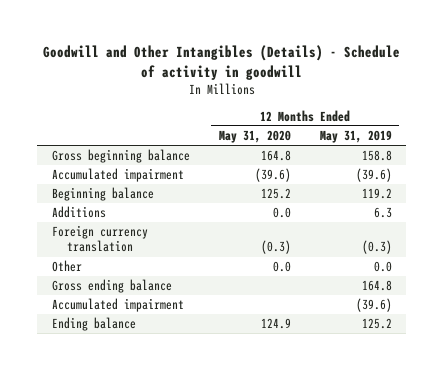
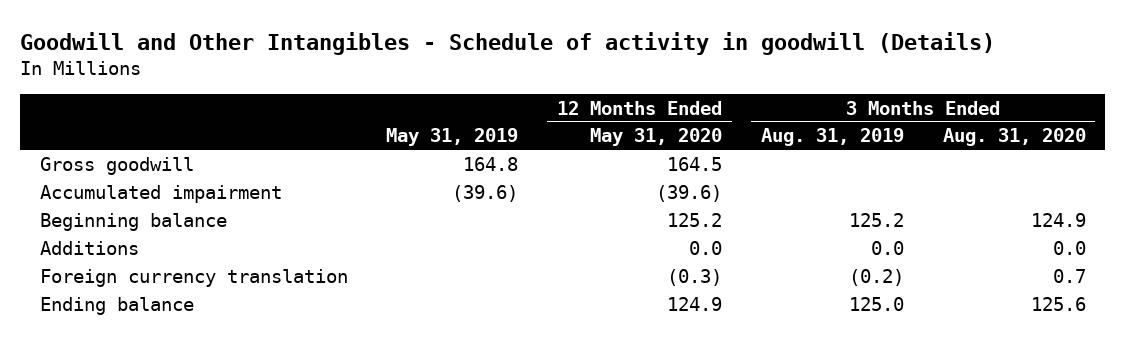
- Goodwill and Other Intangibles (Details) - Schedule of activity in goodwill
+ Goodwill and Other Intangibles - Schedule of activity in goodwill (Details)
- | 12 Months Ended May 31, 2020 | 12 Months Ended May 31, 2019
+ | May 31, 2019 | 12 Months Ended May 31, 2020 | 3 Months Ended Aug. 31, 2019 | 3 Months Ended Aug. 31, 2020
- Gross beginning balance | 164.8 | 158.8
+ Gross goodwill | 164.8 | 164.5 | |
- Other | 0.0 | 0.0
- Gross ending balance | | 164.8
- Accumulated impairment | | (39.6)

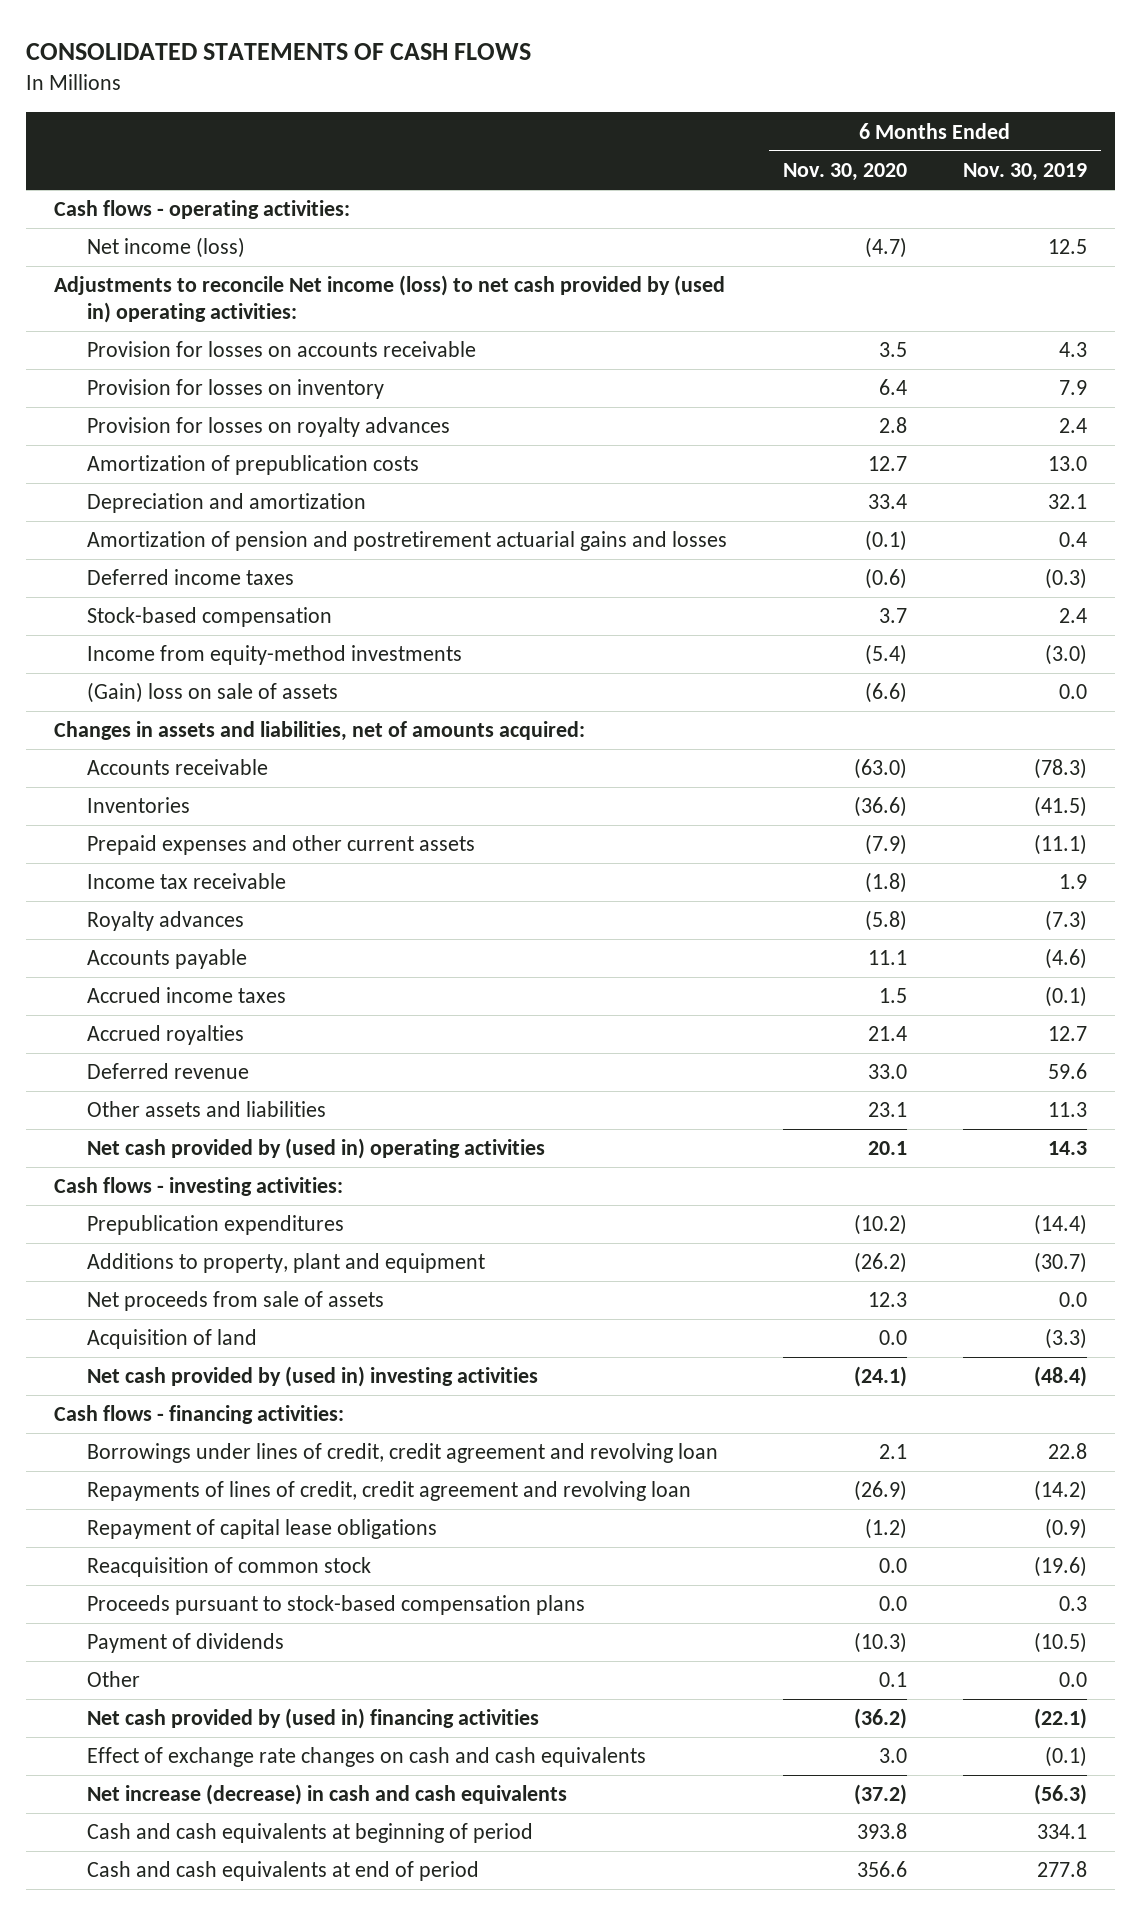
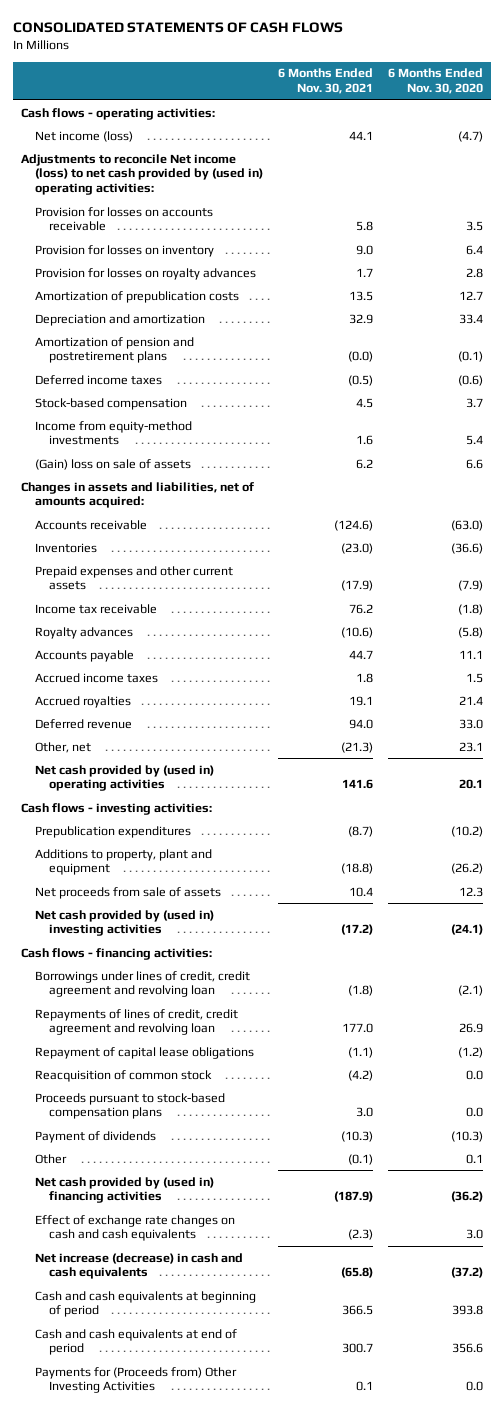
- | 6 Months Ended Nov. 30, 2020 | 6 Months Ended Nov. 30, 2019
+ | 6 Months Ended Nov. 30, 2021 | 6 Months Ended Nov. 30, 2020
- Amortization of pension and postretirement actuarial gains and losses | (0.1) | 0.4
+ Amortization of pension and postretirement plans | (0.0) | (0.1)
- Income from equity-method investments | (5.4) | (3.0)
- (Gain) loss on sale of assets | (6.6) | 0.0
+ Income from equity-method investments | 1.6 | 5.4
+ (Gain) loss on sale of assets | 6.2 | 6.6
- Other assets and liabilities | 23.1 | 11.3
+ Other, net | (21.3) | 23.1
- Acquisition of land | 0.0 | (3.3)
- Borrowings under lines of credit, credit agreement and revolving loan | 2.1 | 22.8
- Repayments of lines of credit, credit agreement and revolving loan | (26.9) | (14.2)
+ Borrowings under lines of credit, credit agreement and revolving loan | (1.8) | (2.1)
+ Repayments of lines of credit, credit agreement and revolving loan | 177.0 | 26.9
+ Payments for (Proceeds from) Other Investing Activities | 0.1 | 0.0

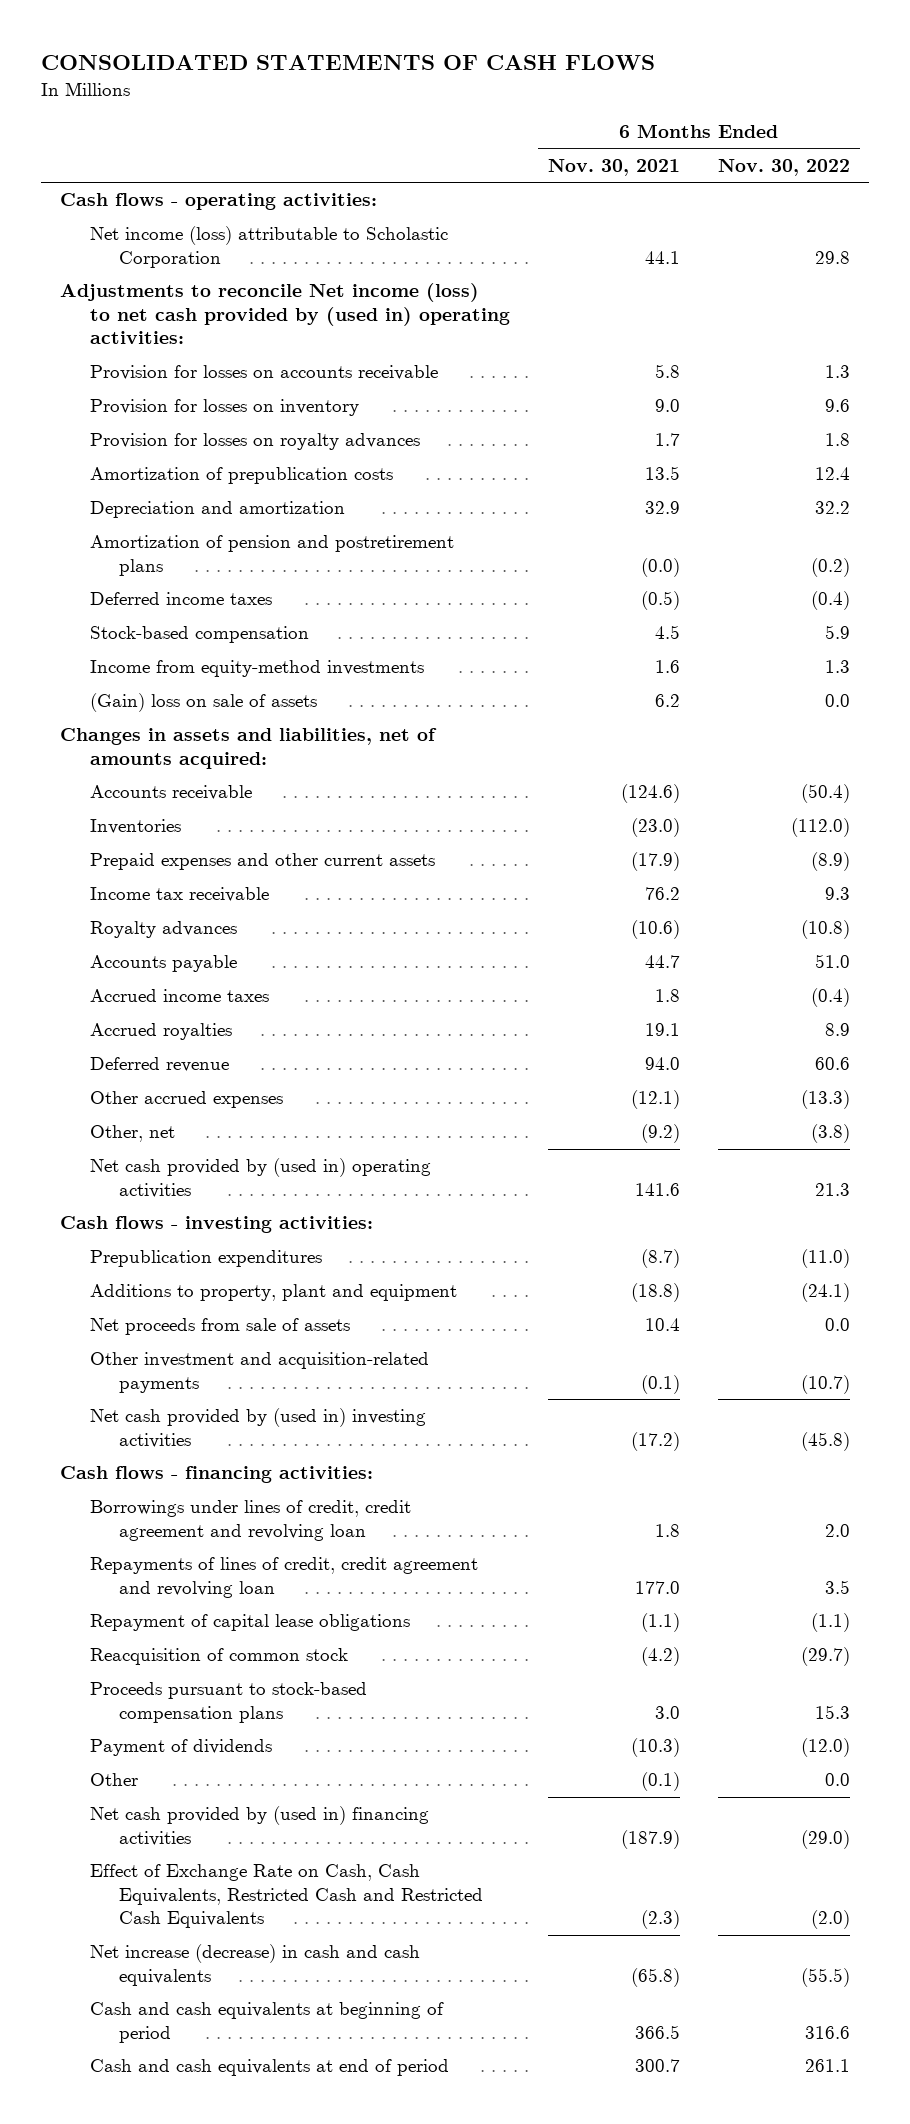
- | 6 Months Ended Nov. 30, 2021 | 6 Months Ended Nov. 30, 2020
+ | 6 Months Ended Nov. 30, 2021 | 6 Months Ended Nov. 30, 2022
- Net income (loss) | 44.1 | (4.7)
+ Net income (loss) attributable to Scholastic Corporation | 44.1 | 29.8
- Other, net | (21.3) | 23.1
+ Other accrued expenses | (12.1) | (13.3)
+ Other, net | (9.2) | (3.8)
+ Other investment and acquisition-related payments | (0.1) | (10.7)
- Borrowings under lines of credit, credit agreement and revolving loan | (1.8) | (2.1)
+ Borrowings under lines of credit, credit agreement and revolving loan | 1.8 | 2.0
- Effect of exchange rate changes on cash and cash equivalents | (2.3) | 3.0
+ Effect of Exchange Rate on Cash, Cash Equivalents, Restricted Cash and Restricted Cash Equivalents | (2.3) | (2.0)
- Payments for (Proceeds from) Other Investing Activities | 0.1 | 0.0

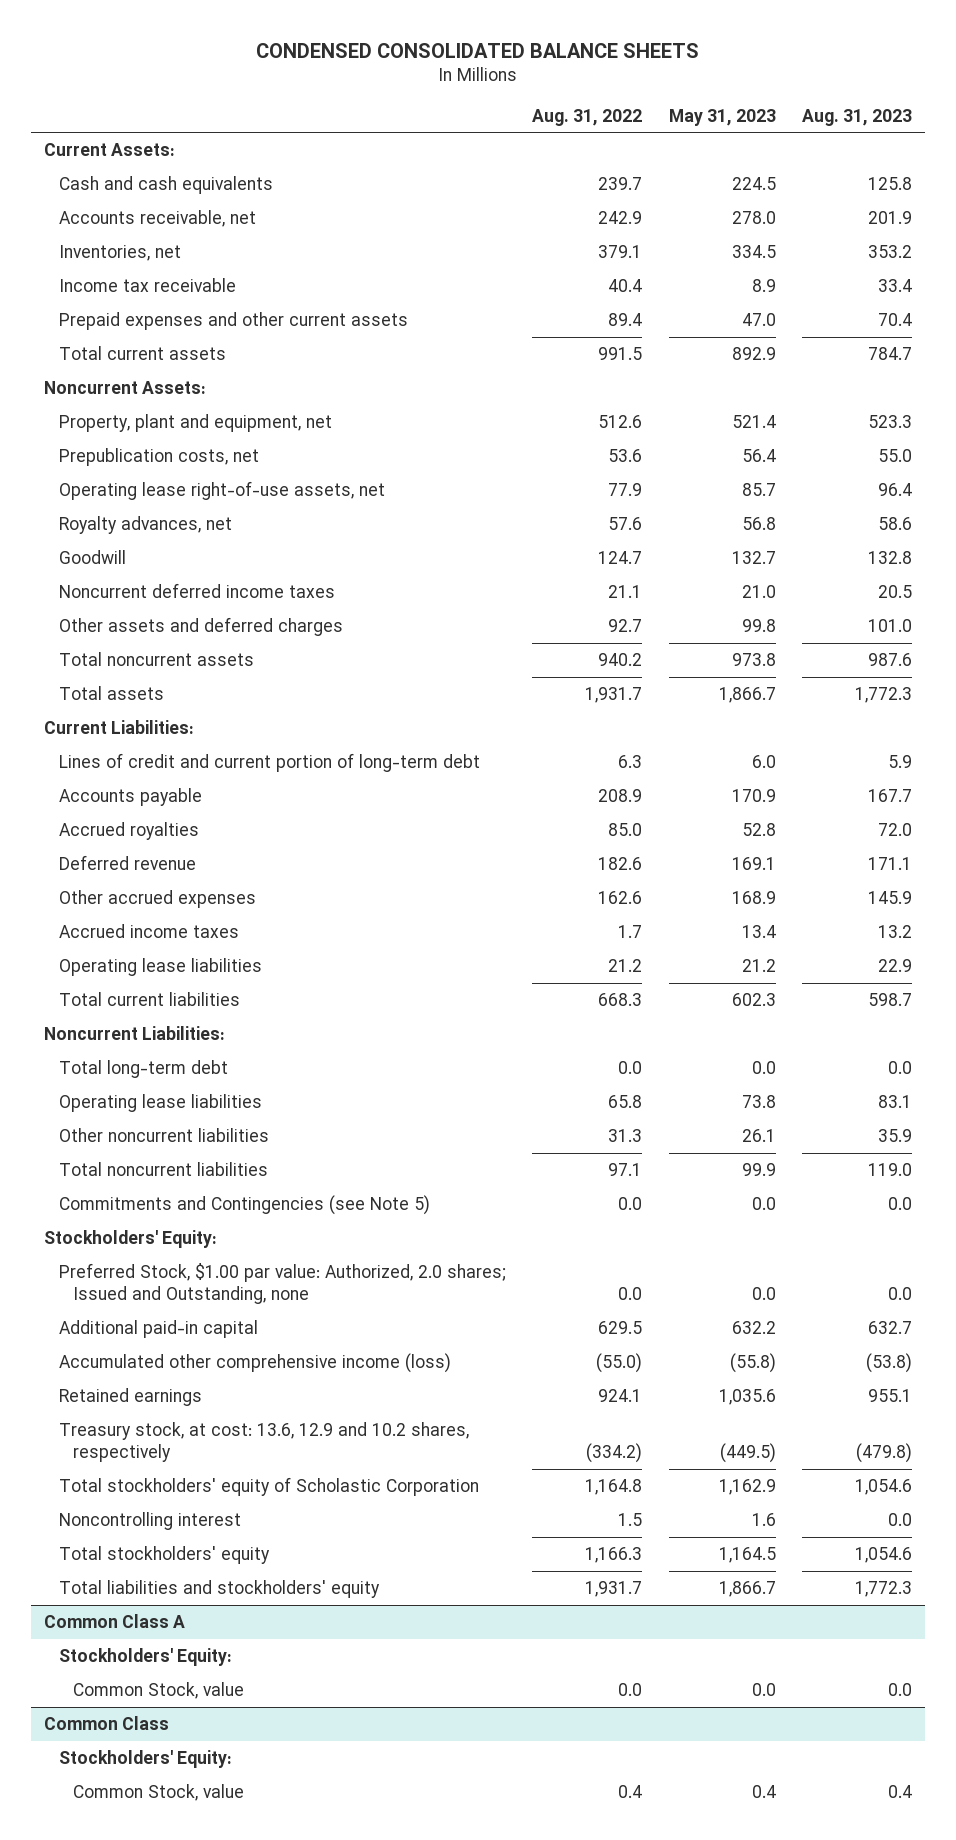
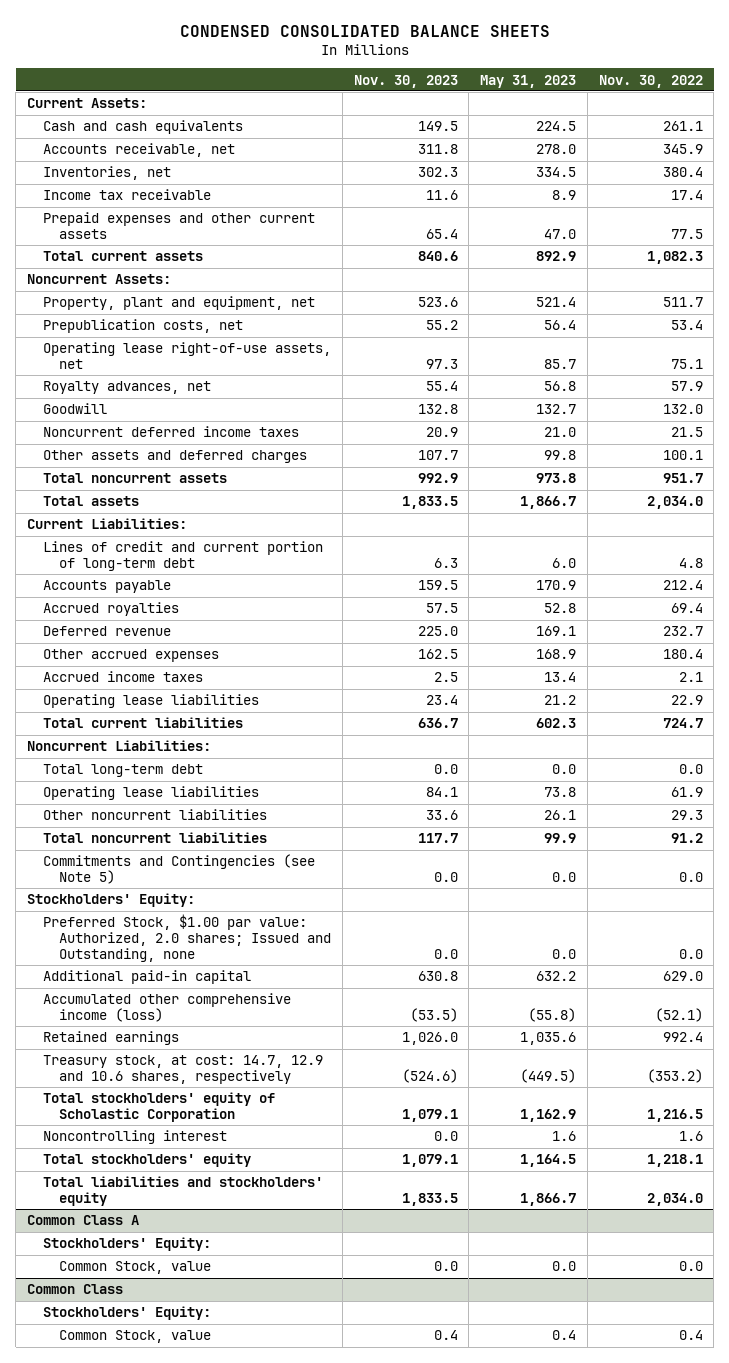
- | Aug. 31, 2022 | May 31, 2023 | Aug. 31, 2023
+ | Nov. 30, 2023 | May 31, 2023 | Nov. 30, 2022
- Treasury stock, at cost: 13.6, 12.9 and 10.2 shares, respectively | (334.2) | (449.5) | (479.8)
+ Treasury stock, at cost: 14.7, 12.9 and 10.6 shares, respectively | (524.6) | (449.5) | (353.2)

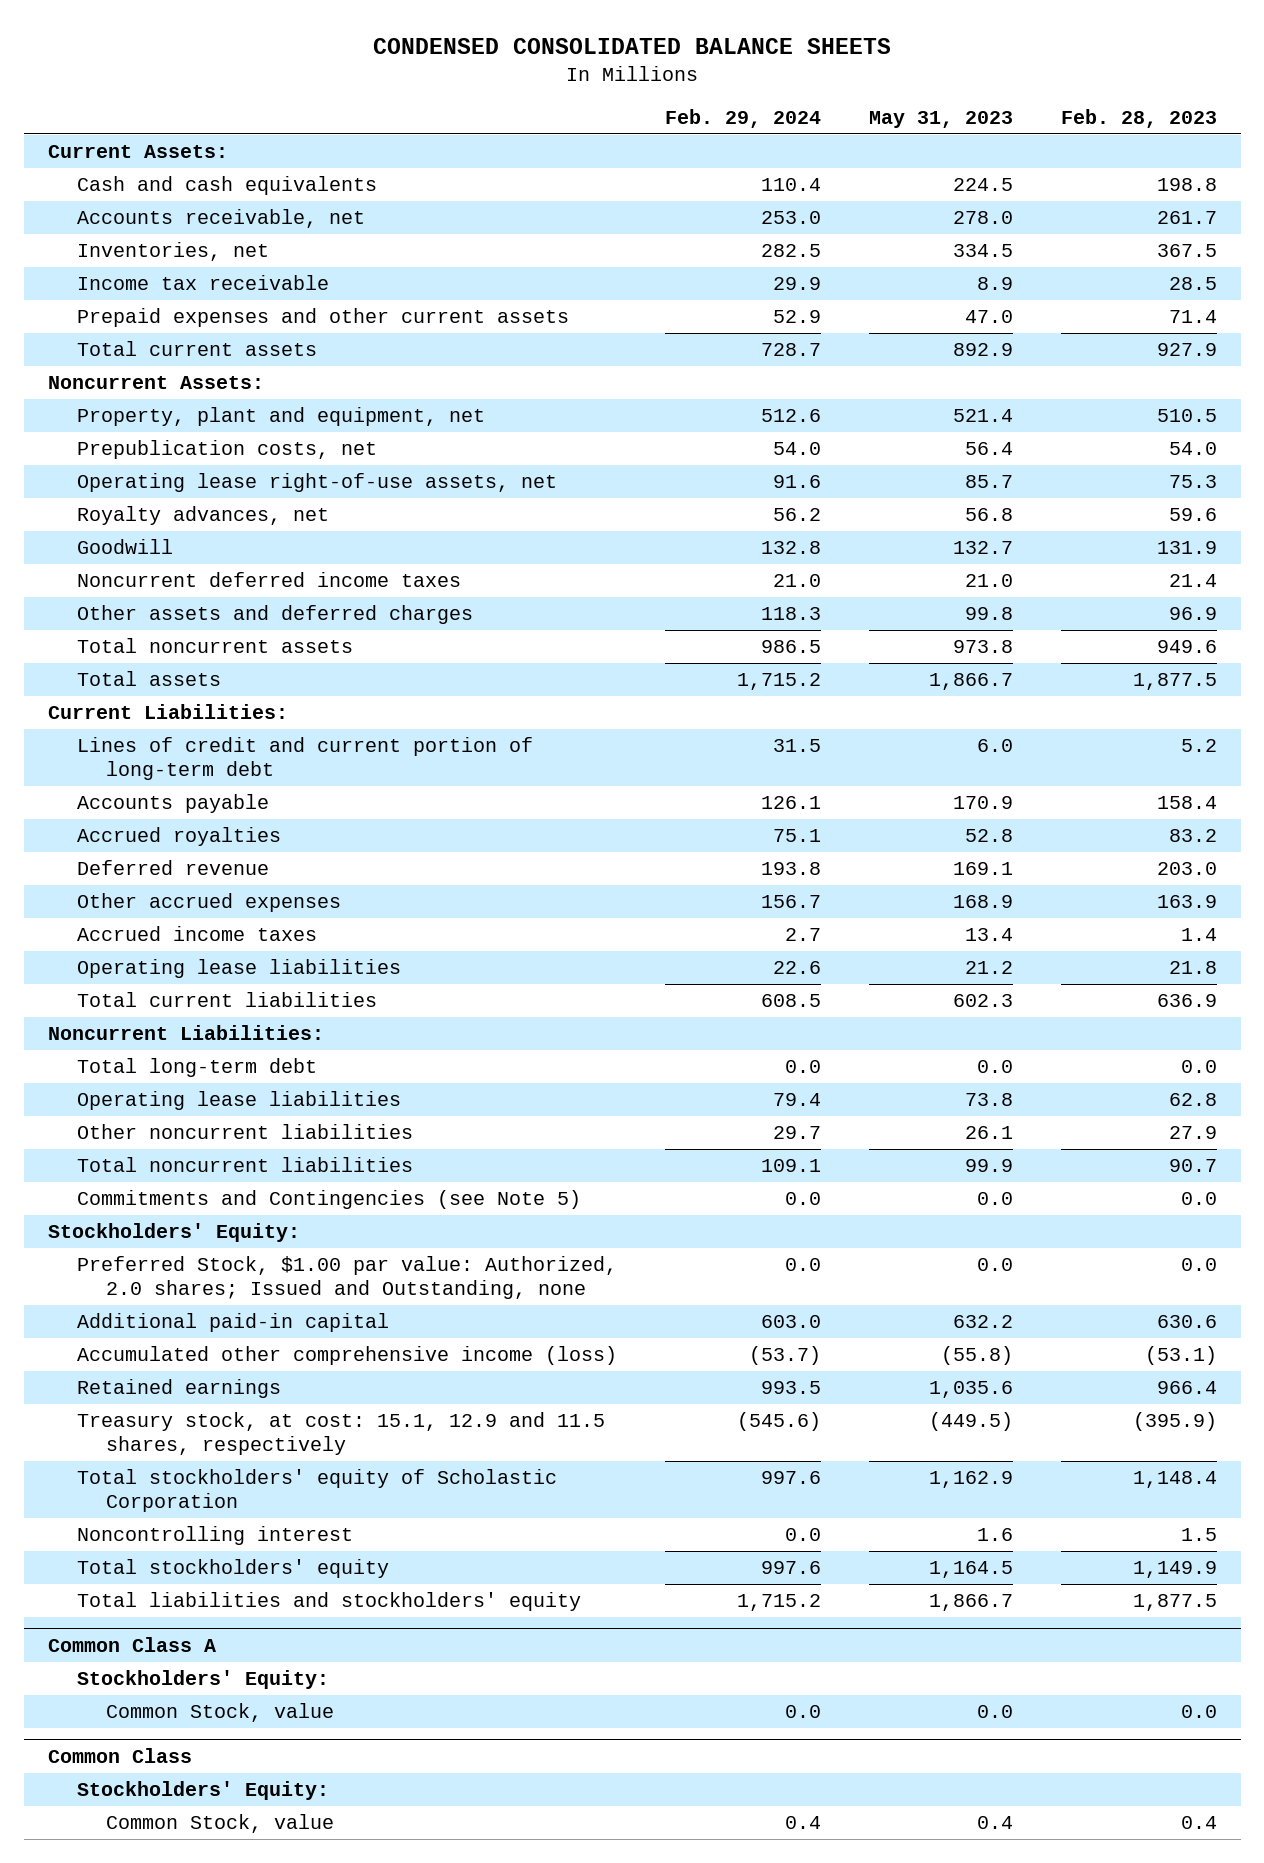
- | Nov. 30, 2023 | May 31, 2023 | Nov. 30, 2022
+ | Feb. 29, 2024 | May 31, 2023 | Feb. 28, 2023
- Treasury stock, at cost: 14.7, 12.9 and 10.6 shares, respectively | (524.6) | (449.5) | (353.2)
+ Treasury stock, at cost: 15.1, 12.9 and 11.5 shares, respectively | (545.6) | (449.5) | (395.9)

